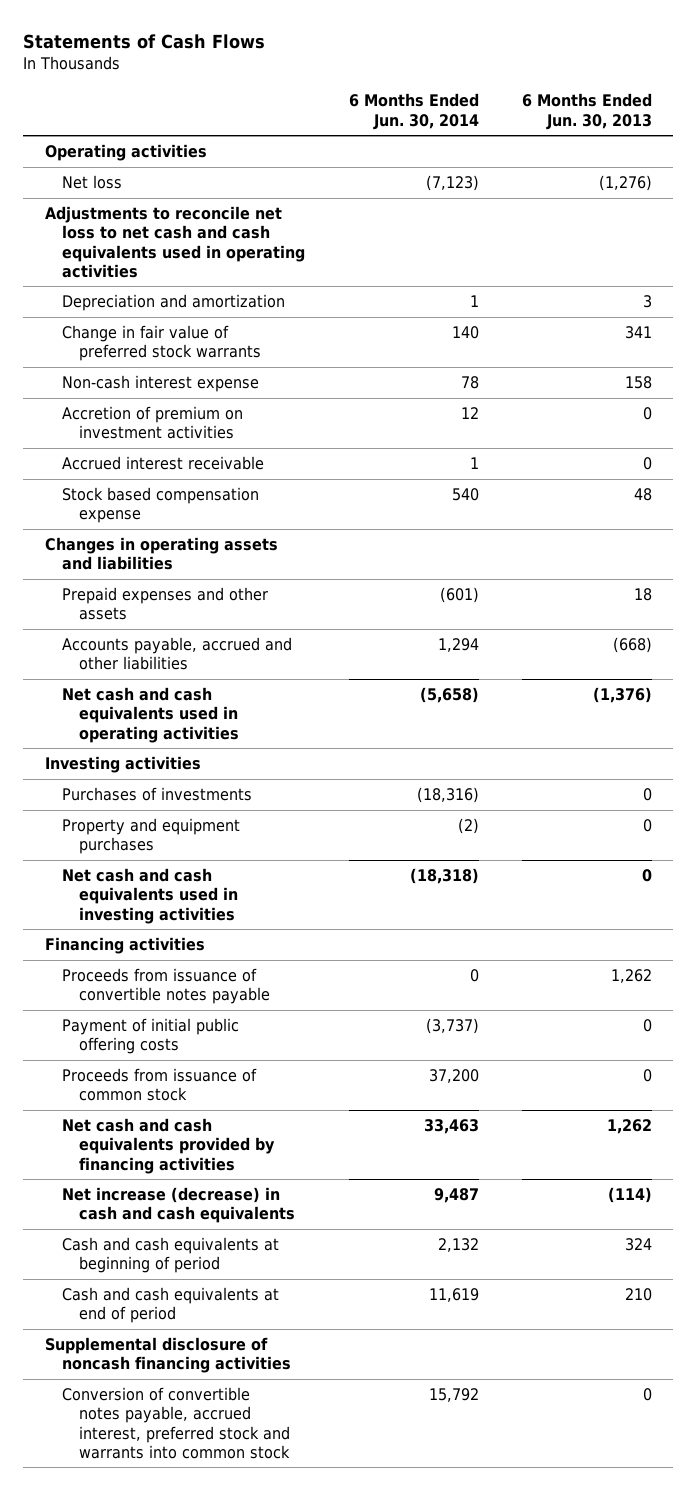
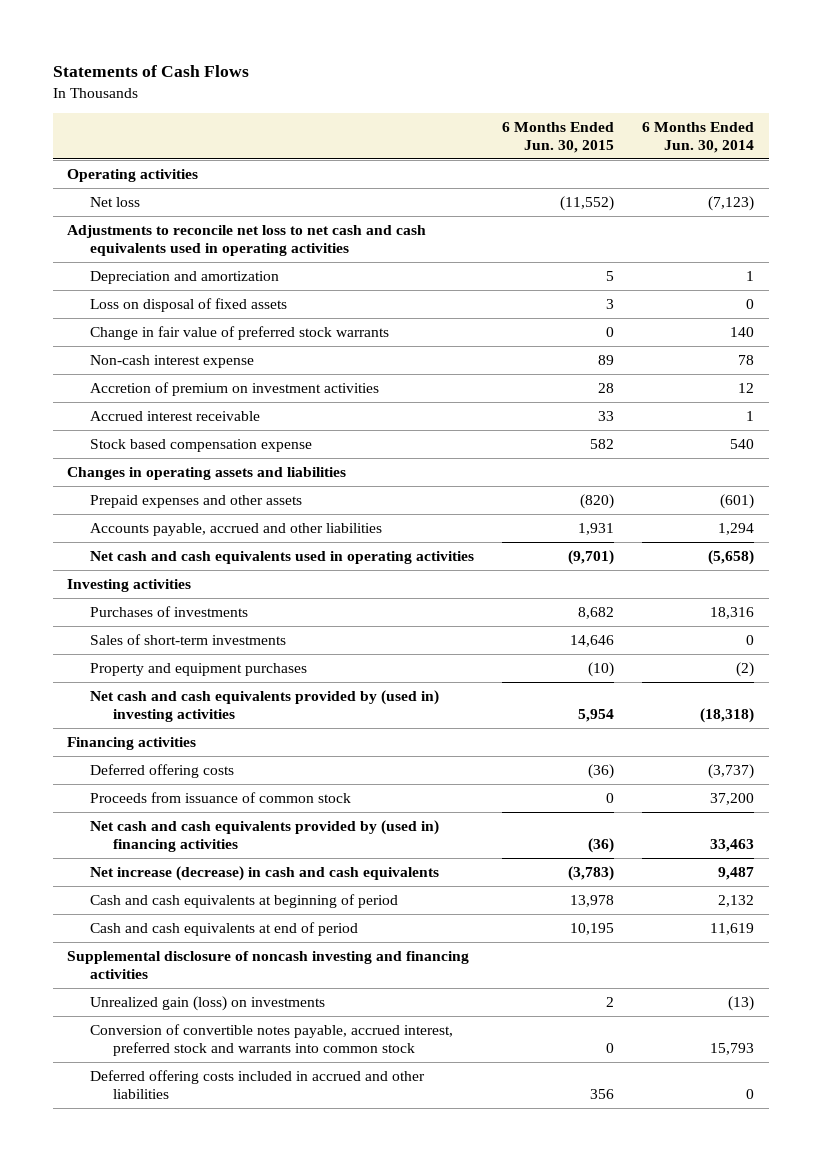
- | 6 Months Ended Jun. 30, 2014 | 6 Months Ended Jun. 30, 2013
+ | 6 Months Ended Jun. 30, 2015 | 6 Months Ended Jun. 30, 2014
+ Loss on disposal of fixed assets | 3 | 0
- Purchases of investments | (18,316) | 0
+ Purchases of investments | 8,682 | 18,316
+ Sales of short-term investments | 14,646 | 0
- Net cash and cash equivalents used in investing activities | (18,318) | 0
+ Net cash and cash equivalents provided by (used in) investing activities | 5,954 | (18,318)
- Proceeds from issuance of convertible notes payable | 0 | 1,262
- Payment of initial public offering costs | (3,737) | 0
+ Deferred offering costs | (36) | (3,737)
- Net cash and cash equivalents provided by financing activities | 33,463 | 1,262
+ Net cash and cash equivalents provided by (used in) financing activities | (36) | 33,463
- Supplemental disclosure of noncash financing activities
- Conversion of convertible notes payable, accrued interest, preferred stock and warrants into common stock | 15,792 | 0
+ Supplemental disclosure of noncash investing and financing activities
+ Unrealized gain (loss) on investments | 2 | (13)
+ Conversion of convertible notes payable, accrued interest, preferred stock and warrants into common stock | 0 | 15,793
+ Deferred offering costs included in accrued and other liabilities | 356 | 0

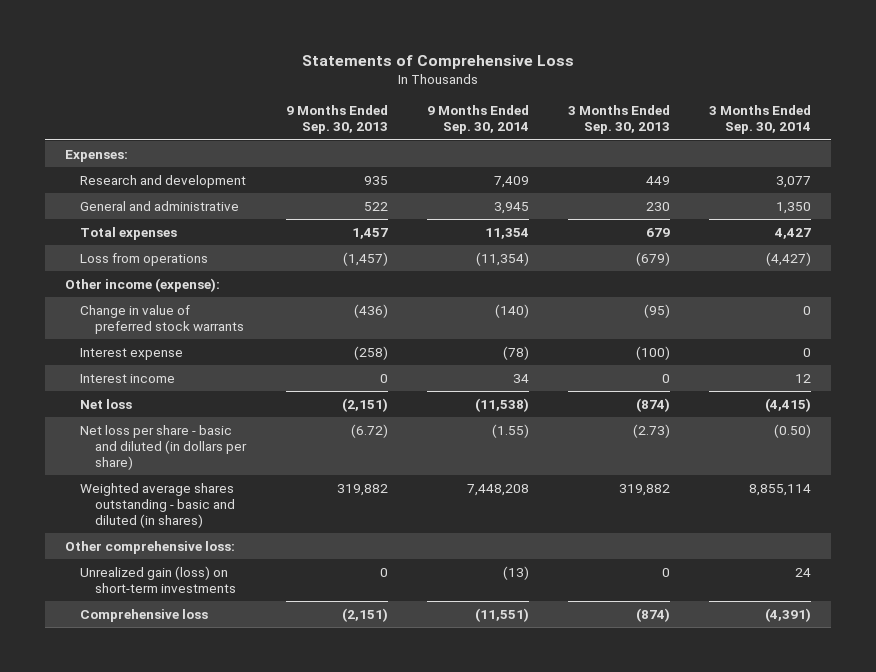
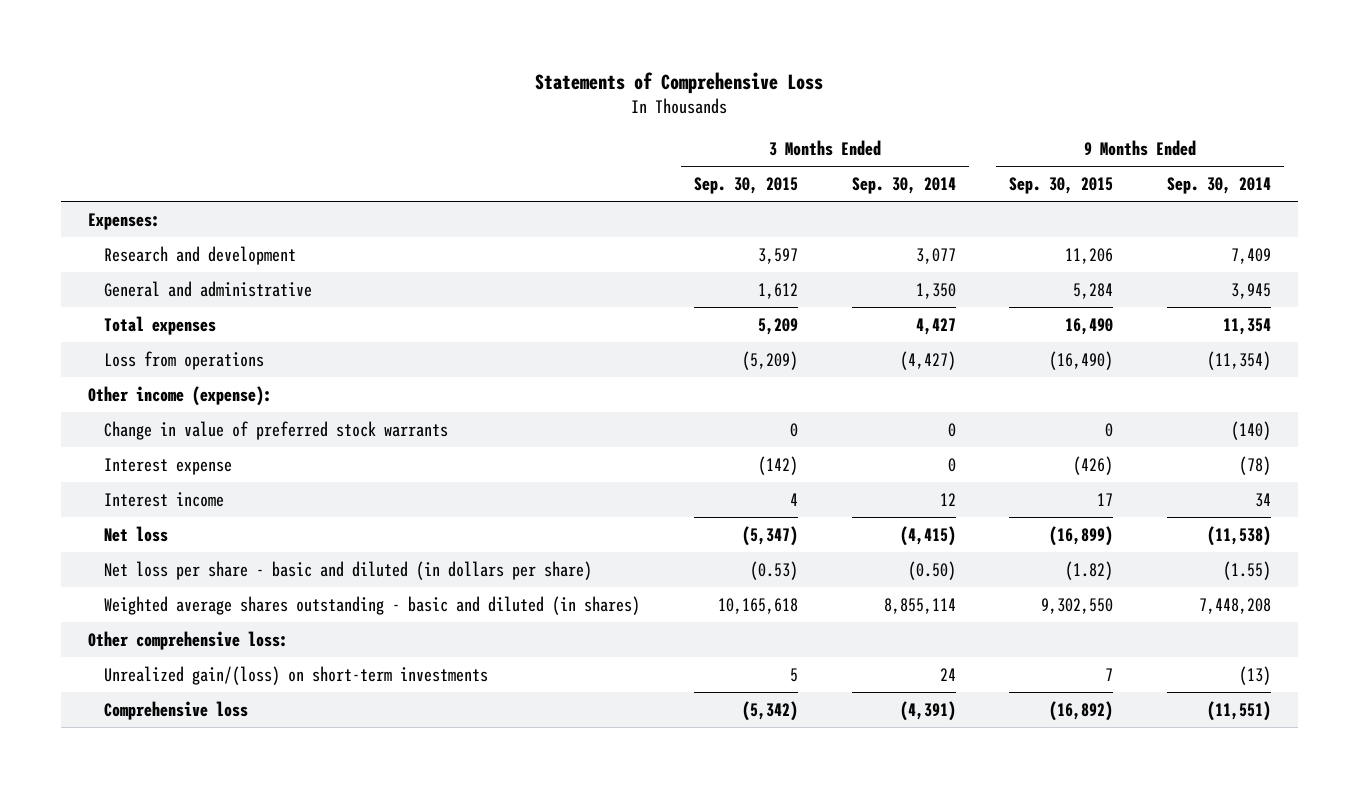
- | 9 Months Ended Sep. 30, 2013 | 9 Months Ended Sep. 30, 2014 | 3 Months Ended Sep. 30, 2013 | 3 Months Ended Sep. 30, 2014
+ | 3 Months Ended Sep. 30, 2015 | 3 Months Ended Sep. 30, 2014 | 9 Months Ended Sep. 30, 2015 | 9 Months Ended Sep. 30, 2014
- Unrealized gain (loss) on short-term investments | 0 | (13) | 0 | 24
+ Unrealized gain/(loss) on short-term investments | 5 | 24 | 7 | (13)

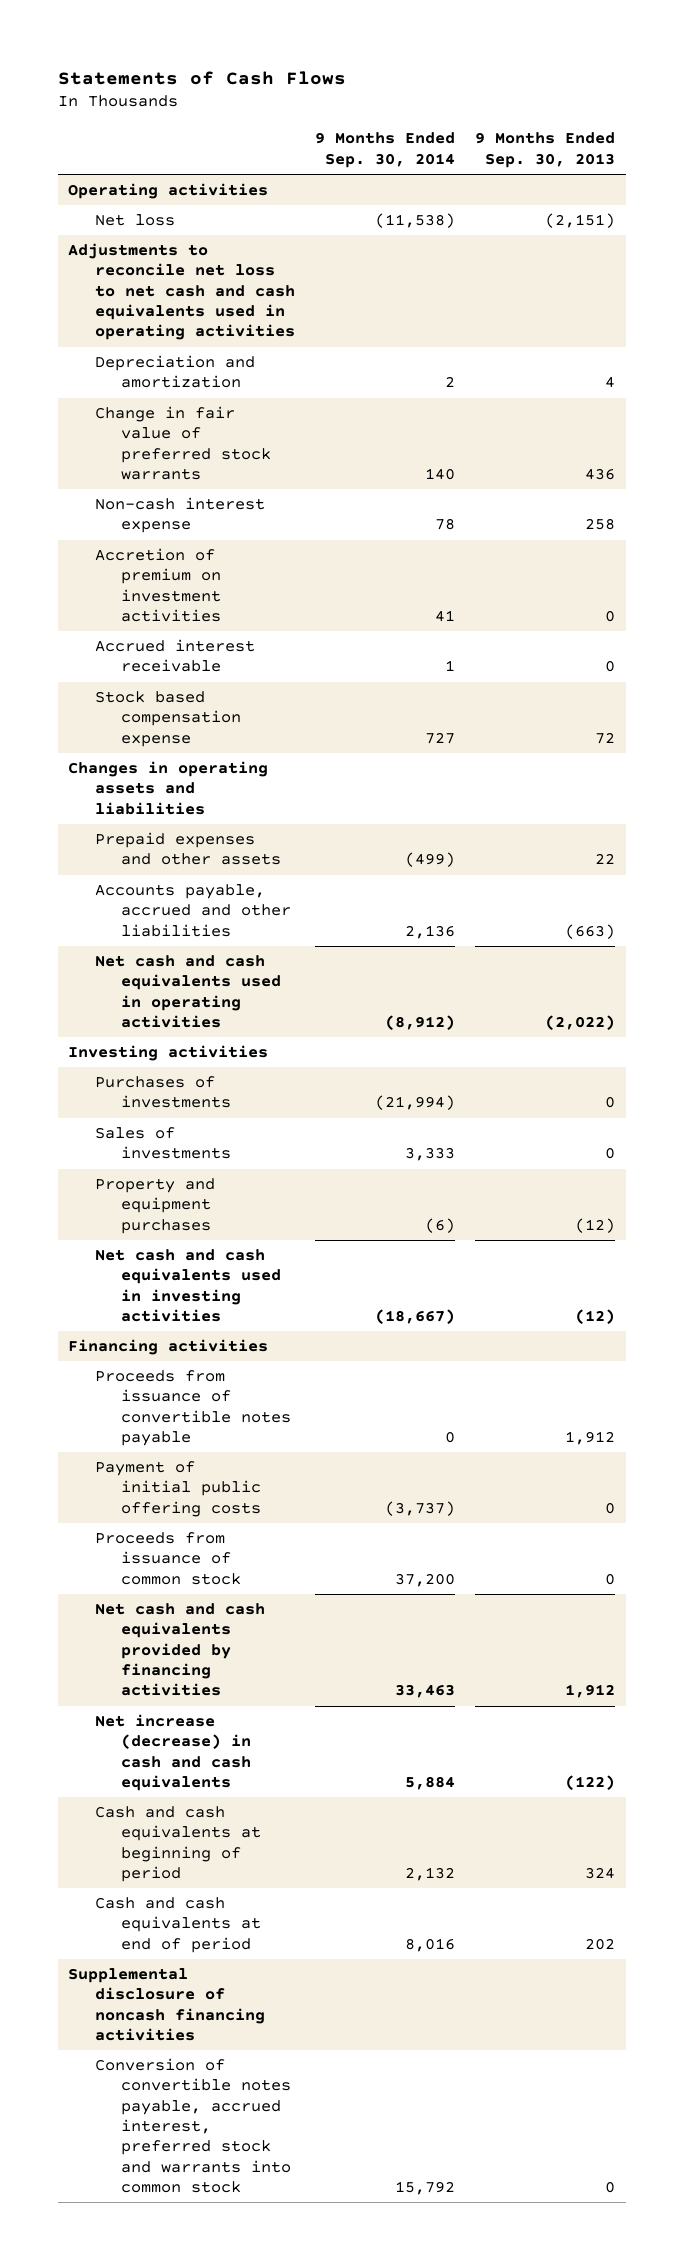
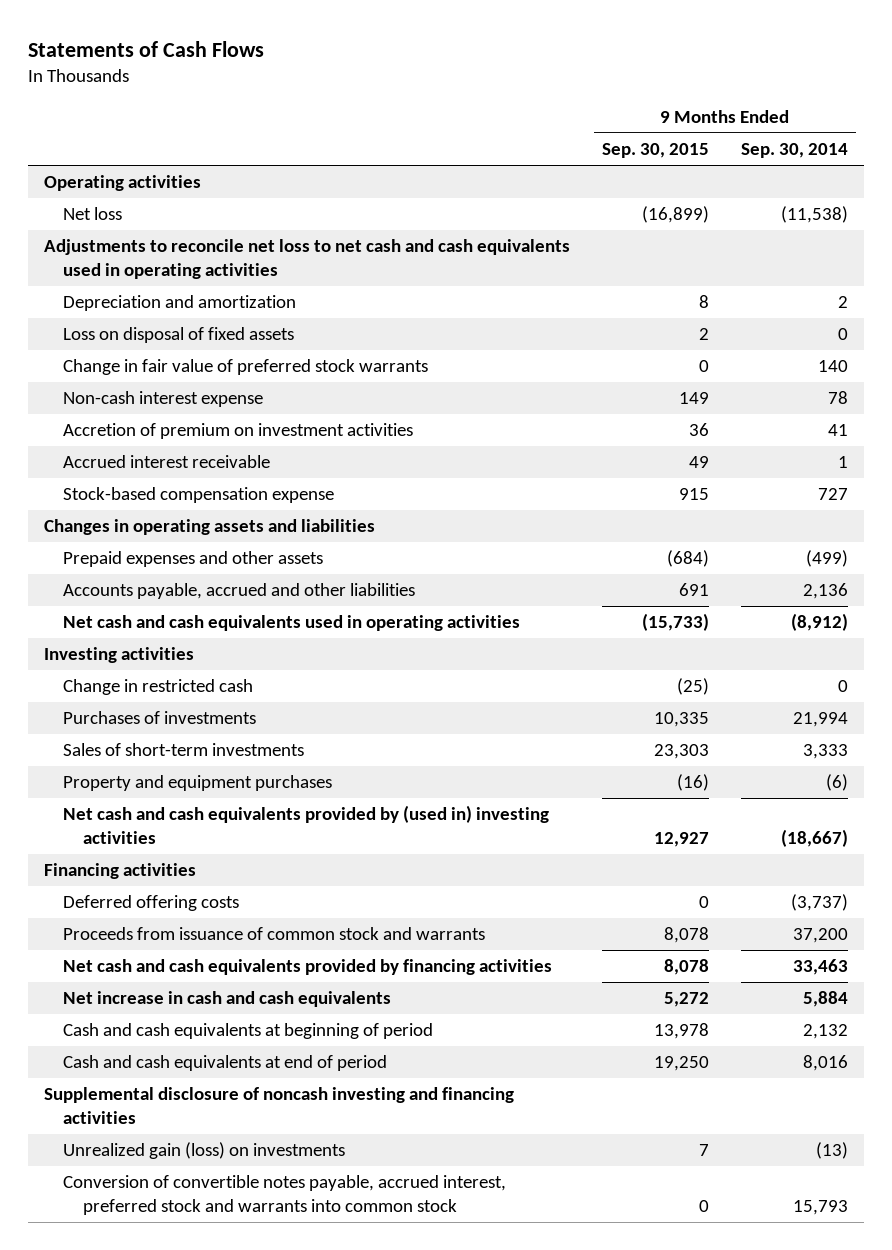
- | 9 Months Ended Sep. 30, 2014 | 9 Months Ended Sep. 30, 2013
+ | 9 Months Ended Sep. 30, 2015 | 9 Months Ended Sep. 30, 2014
+ Loss on disposal of fixed assets | 2 | 0
- Stock based compensation expense | 727 | 72
+ Stock-based compensation expense | 915 | 727
- Purchases of investments | (21,994) | 0
- Sales of investments | 3,333 | 0
+ Change in restricted cash | (25) | 0
+ Purchases of investments | 10,335 | 21,994
+ Sales of short-term investments | 23,303 | 3,333
- Net cash and cash equivalents used in investing activities | (18,667) | (12)
+ Net cash and cash equivalents provided by (used in) investing activities | 12,927 | (18,667)
- Proceeds from issuance of convertible notes payable | 0 | 1,912
- Payment of initial public offering costs | (3,737) | 0
- Proceeds from issuance of common stock | 37,200 | 0
+ Deferred offering costs | 0 | (3,737)
+ Proceeds from issuance of common stock and warrants | 8,078 | 37,200
- Net increase (decrease) in cash and cash equivalents | 5,884 | (122)
+ Net increase in cash and cash equivalents | 5,272 | 5,884
- Supplemental disclosure of noncash financing activities
- Conversion of convertible notes payable, accrued interest, preferred stock and warrants into common stock | 15,792 | 0
+ Supplemental disclosure of noncash investing and financing activities
+ Unrealized gain (loss) on investments | 7 | (13)
+ Conversion of convertible notes payable, accrued interest, preferred stock and warrants into common stock | 0 | 15,793

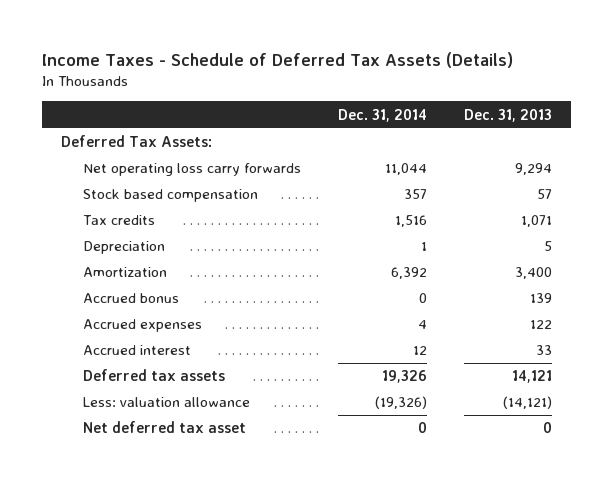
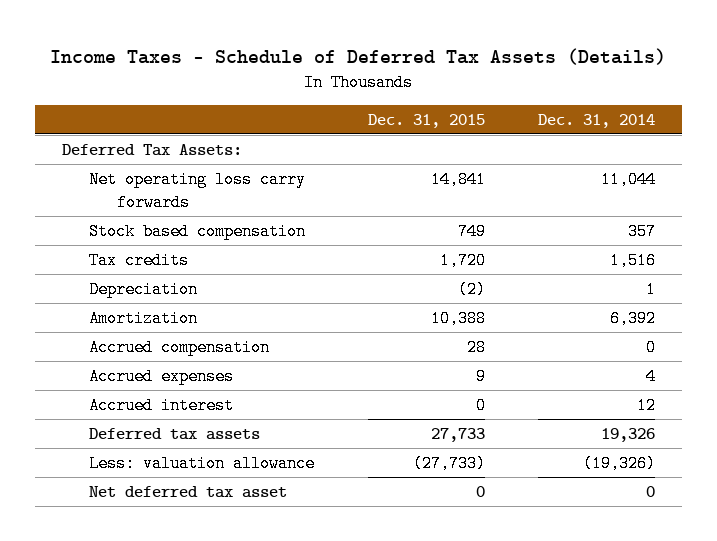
- | Dec. 31, 2014 | Dec. 31, 2013
+ | Dec. 31, 2015 | Dec. 31, 2014
- Accrued bonus | 0 | 139
+ Accrued compensation | 28 | 0

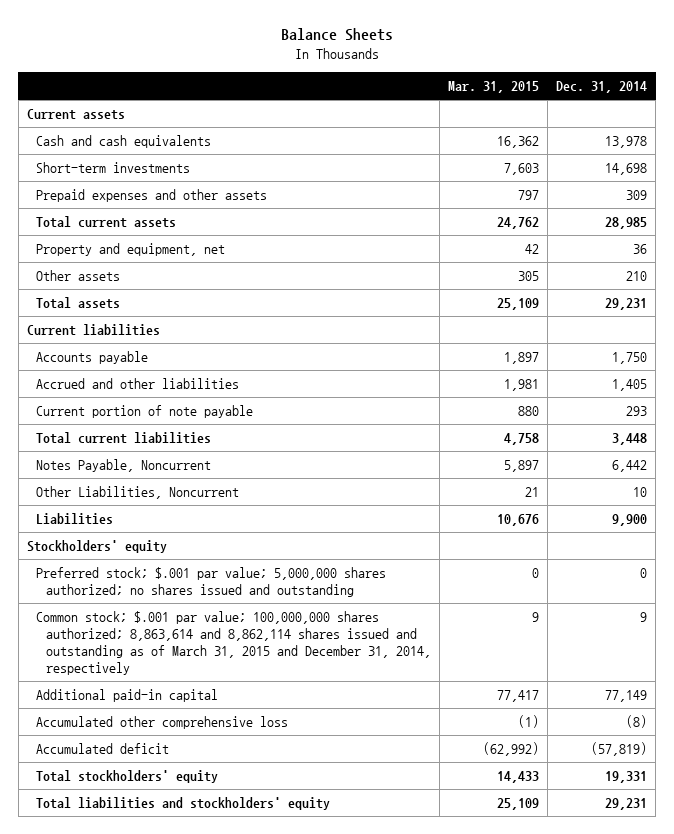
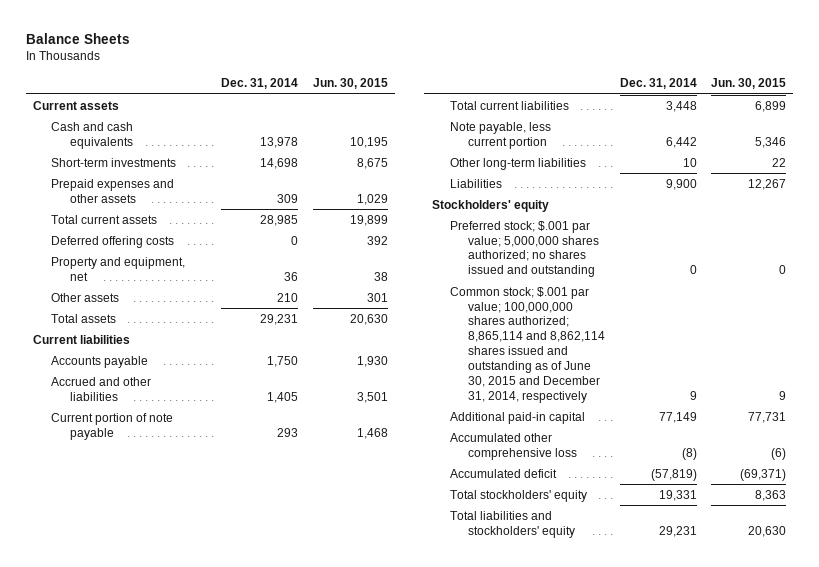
- | Mar. 31, 2015 | Dec. 31, 2014
+ | Dec. 31, 2014 | Jun. 30, 2015
+ Deferred offering costs | 0 | 392
- Notes Payable, Noncurrent | 5,897 | 6,442
- Other Liabilities, Noncurrent | 21 | 10
+ Note payable, less current portion | 6,442 | 5,346
+ Other long-term liabilities | 10 | 22
- Common stock; $.001 par value; 100,000,000 shares authorized; 8,863,614 and 8,862,114 shares issued and outstanding as of March 31, 2015 and December 31, 2014, respectively | 9 | 9
+ Common stock; $.001 par value; 100,000,000 shares authorized; 8,865,114 and 8,862,114 shares issued and outstanding as of June 30, 2015 and December 31, 2014, respectively | 9 | 9

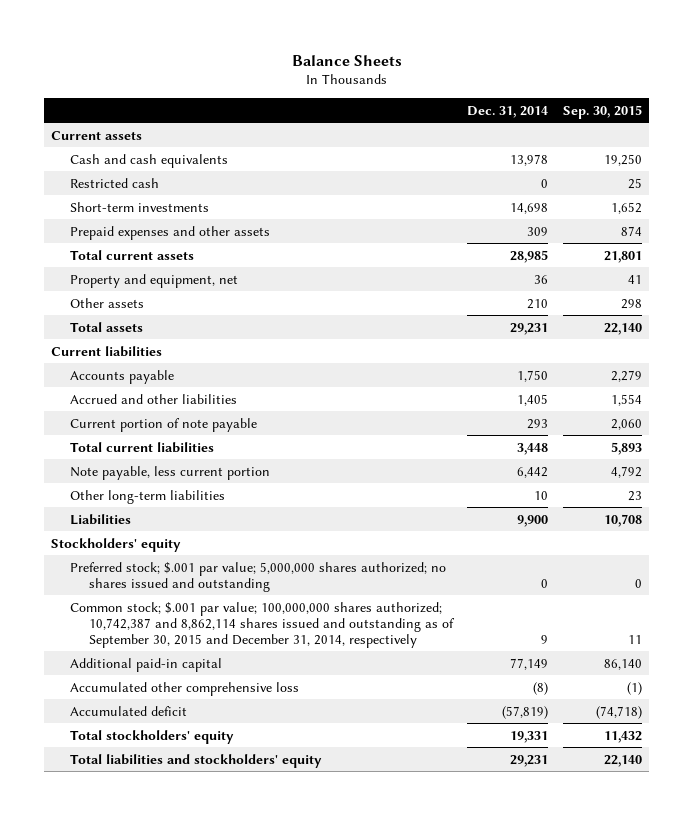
- | Dec. 31, 2014 | Jun. 30, 2015
+ | Dec. 31, 2014 | Sep. 30, 2015
+ Restricted cash | 0 | 25
- Deferred offering costs | 0 | 392
- Common stock; $.001 par value; 100,000,000 shares authorized; 8,865,114 and 8,862,114 shares issued and outstanding as of June 30, 2015 and December 31, 2014, respectively | 9 | 9
+ Common stock; $.001 par value; 100,000,000 shares authorized; 10,742,387 and 8,862,114 shares issued and outstanding as of September 30, 2015 and December 31, 2014, respectively | 9 | 11

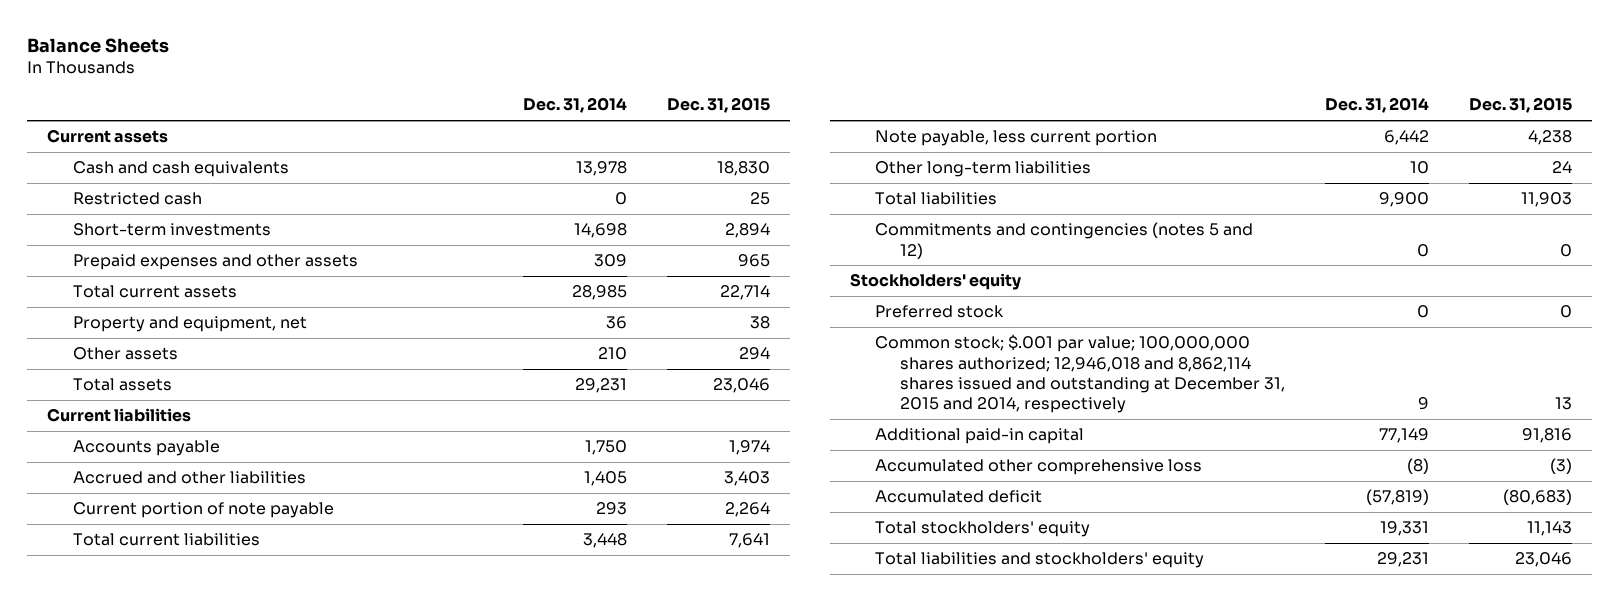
- | Dec. 31, 2014 | Sep. 30, 2015
+ | Dec. 31, 2014 | Dec. 31, 2015
- Liabilities | 9,900 | 10,708
+ Total liabilities | 9,900 | 11,903
+ Commitments and contingencies (notes 5 and 12) | 0 | 0
- Preferred stock; $.001 par value; 5,000,000 shares authorized; no shares issued and outstanding | 0 | 0
- Common stock; $.001 par value; 100,000,000 shares authorized; 10,742,387 and 8,862,114 shares issued and outstanding as of September 30, 2015 and December 31, 2014, respectively | 9 | 11
+ Preferred stock | 0 | 0
+ Common stock; $.001 par value; 100,000,000 shares authorized; 12,946,018 and 8,862,114 shares issued and outstanding at December 31, 2015 and 2014, respectively | 9 | 13

